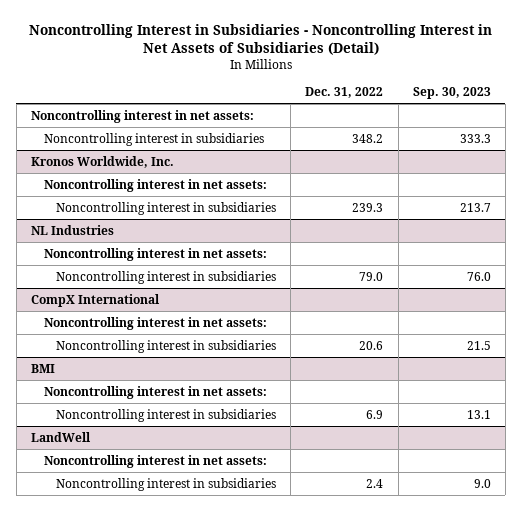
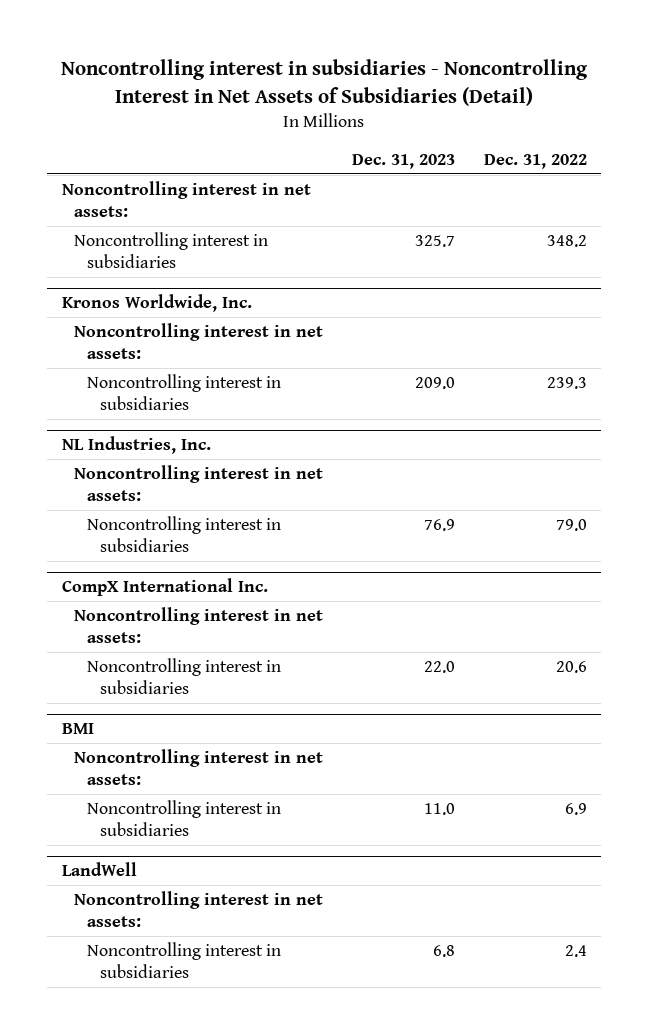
- Noncontrolling Interest in Subsidiaries - Noncontrolling Interest in Net Assets of Subsidiaries (Detail)
+ Noncontrolling interest in subsidiaries - Noncontrolling Interest in Net Assets of Subsidiaries (Detail)
- | Dec. 31, 2022 | Sep. 30, 2023
+ | Dec. 31, 2023 | Dec. 31, 2022
- NL Industries
+ NL Industries, Inc.
- CompX International
+ CompX International Inc.

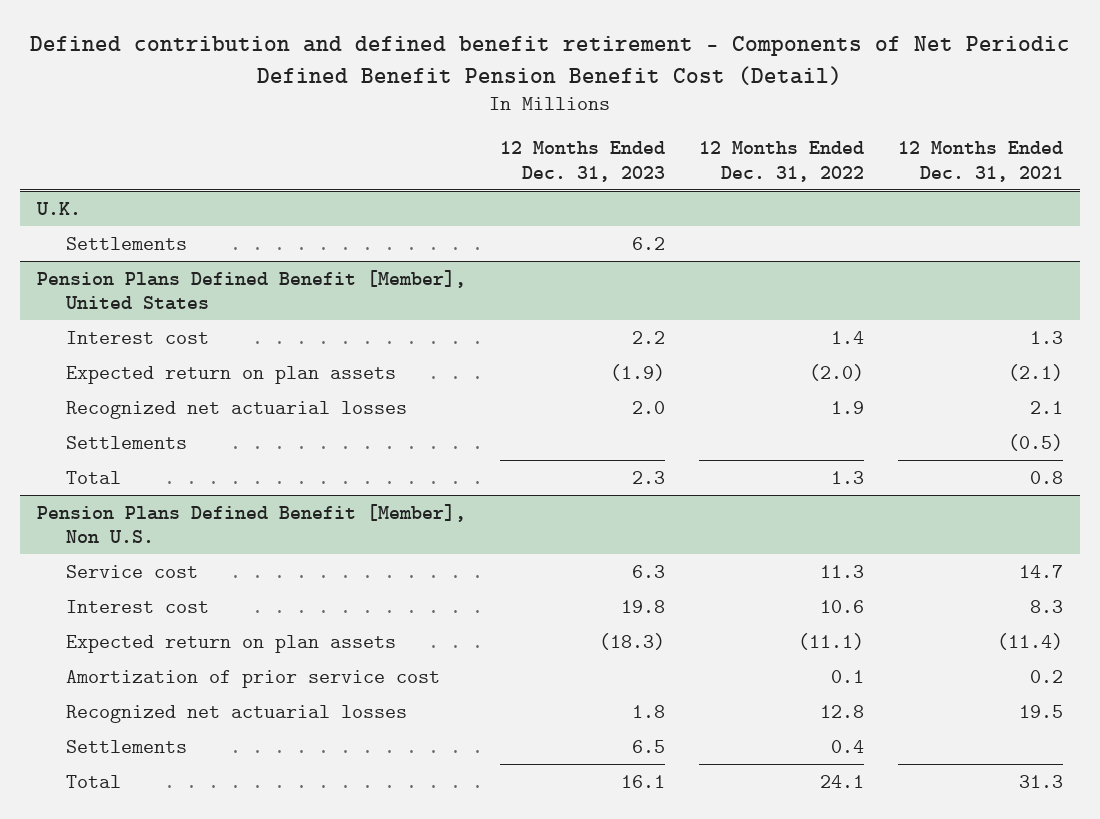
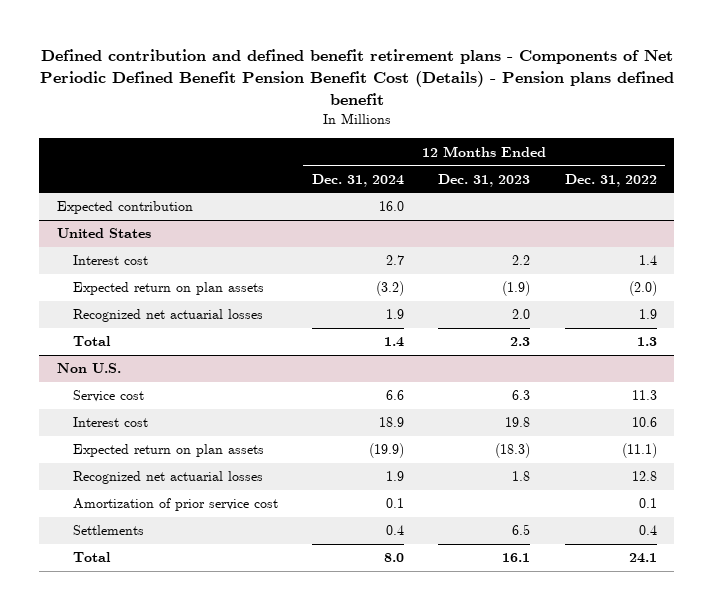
- Defined contribution and defined benefit retirement - Components of Net Periodic Defined Benefit Pension Benefit Cost (Detail)
+ Defined contribution and defined benefit retirement plans - Components of Net Periodic Defined Benefit Pension Benefit Cost (Details) - Pension plans defined benefit
- | 12 Months Ended Dec. 31, 2023 | 12 Months Ended Dec. 31, 2022 | 12 Months Ended Dec. 31, 2021
+ | 12 Months Ended Dec. 31, 2024 | 12 Months Ended Dec. 31, 2023 | 12 Months Ended Dec. 31, 2022
- U.K.
- Settlements | 6.2 | |
- Pension Plans Defined Benefit [Member], United States
+ Expected contribution | 16.0 | |
+ United States
- Settlements | | | (0.5)
- Pension Plans Defined Benefit [Member], Non U.S.
+ Non U.S.
- Amortization of prior service cost | | 0.1 | 0.2
+ Amortization of prior service cost | 0.1 | | 0.1

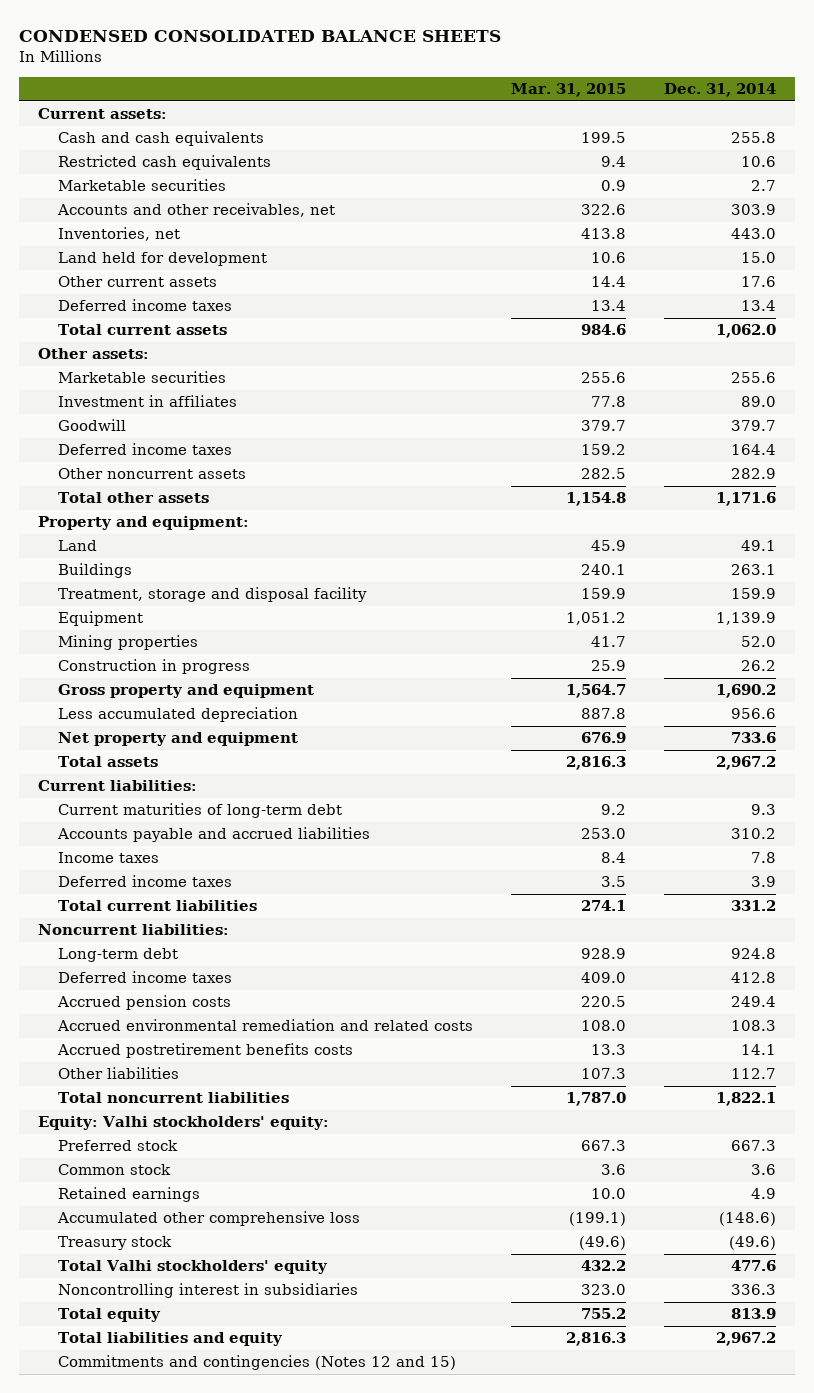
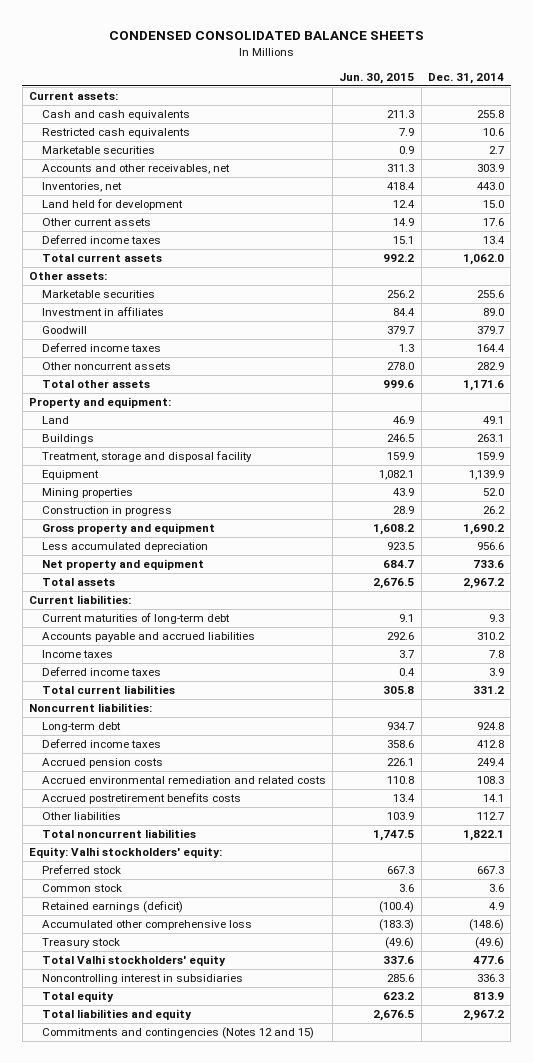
- | Mar. 31, 2015 | Dec. 31, 2014
+ | Jun. 30, 2015 | Dec. 31, 2014
- Retained earnings | 10.0 | 4.9
+ Retained earnings (deficit) | (100.4) | 4.9

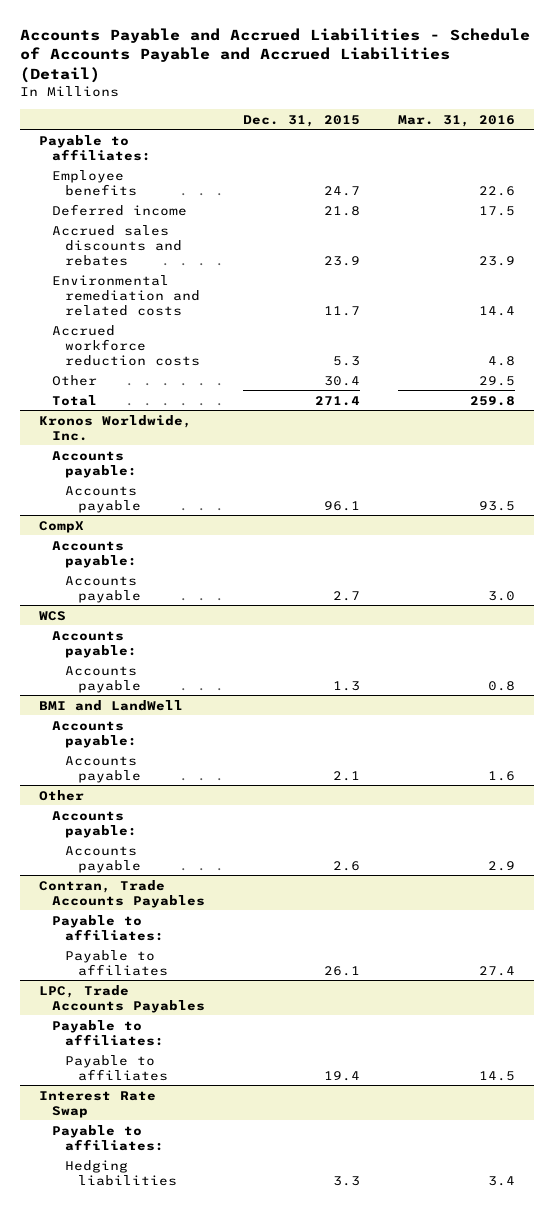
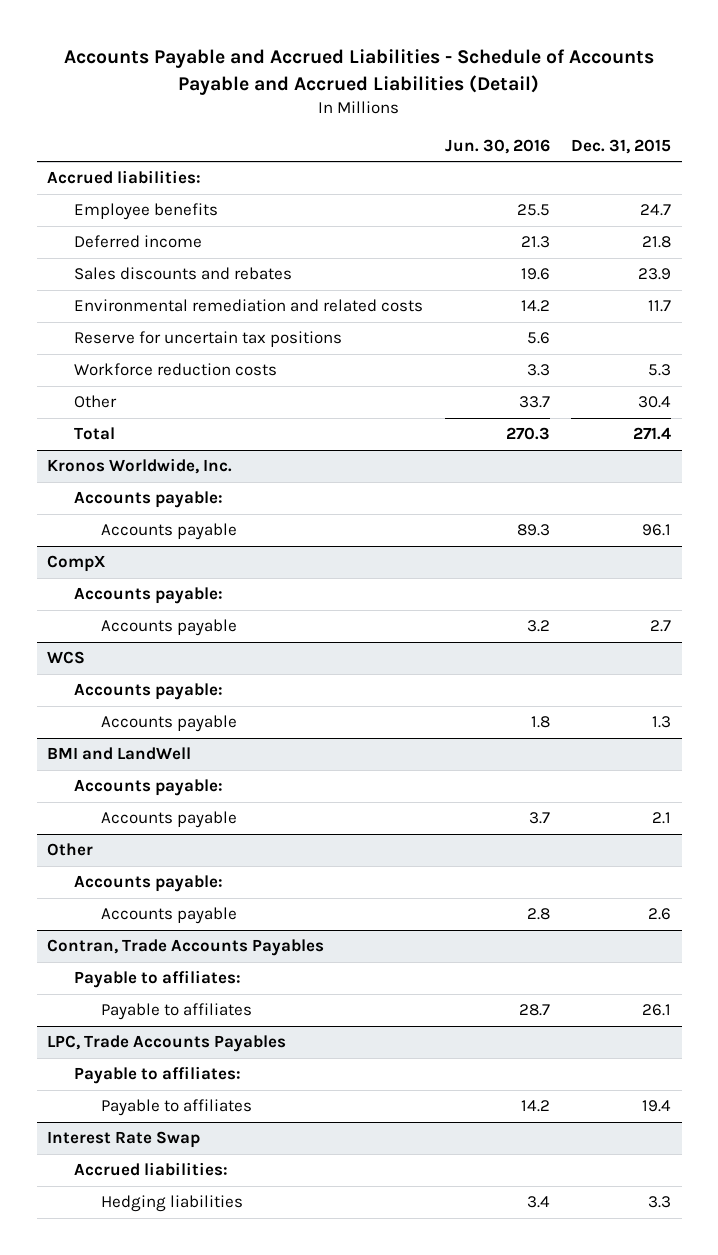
- | Dec. 31, 2015 | Mar. 31, 2016
+ | Jun. 30, 2016 | Dec. 31, 2015
- Payable to affiliates:
+ Accrued liabilities:
- Accrued sales discounts and rebates | 23.9 | 23.9
+ Sales discounts and rebates | 19.6 | 23.9
- Accrued workforce reduction costs | 5.3 | 4.8
+ Reserve for uncertain tax positions | 5.6 |
+ Workforce reduction costs | 3.3 | 5.3
@ Interest Rate Swap
- Payable to affiliates:
+ Accrued liabilities:

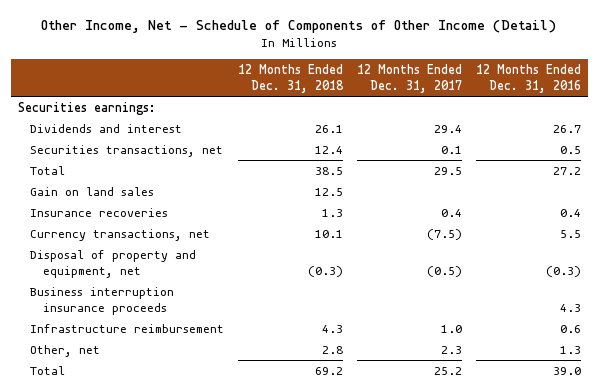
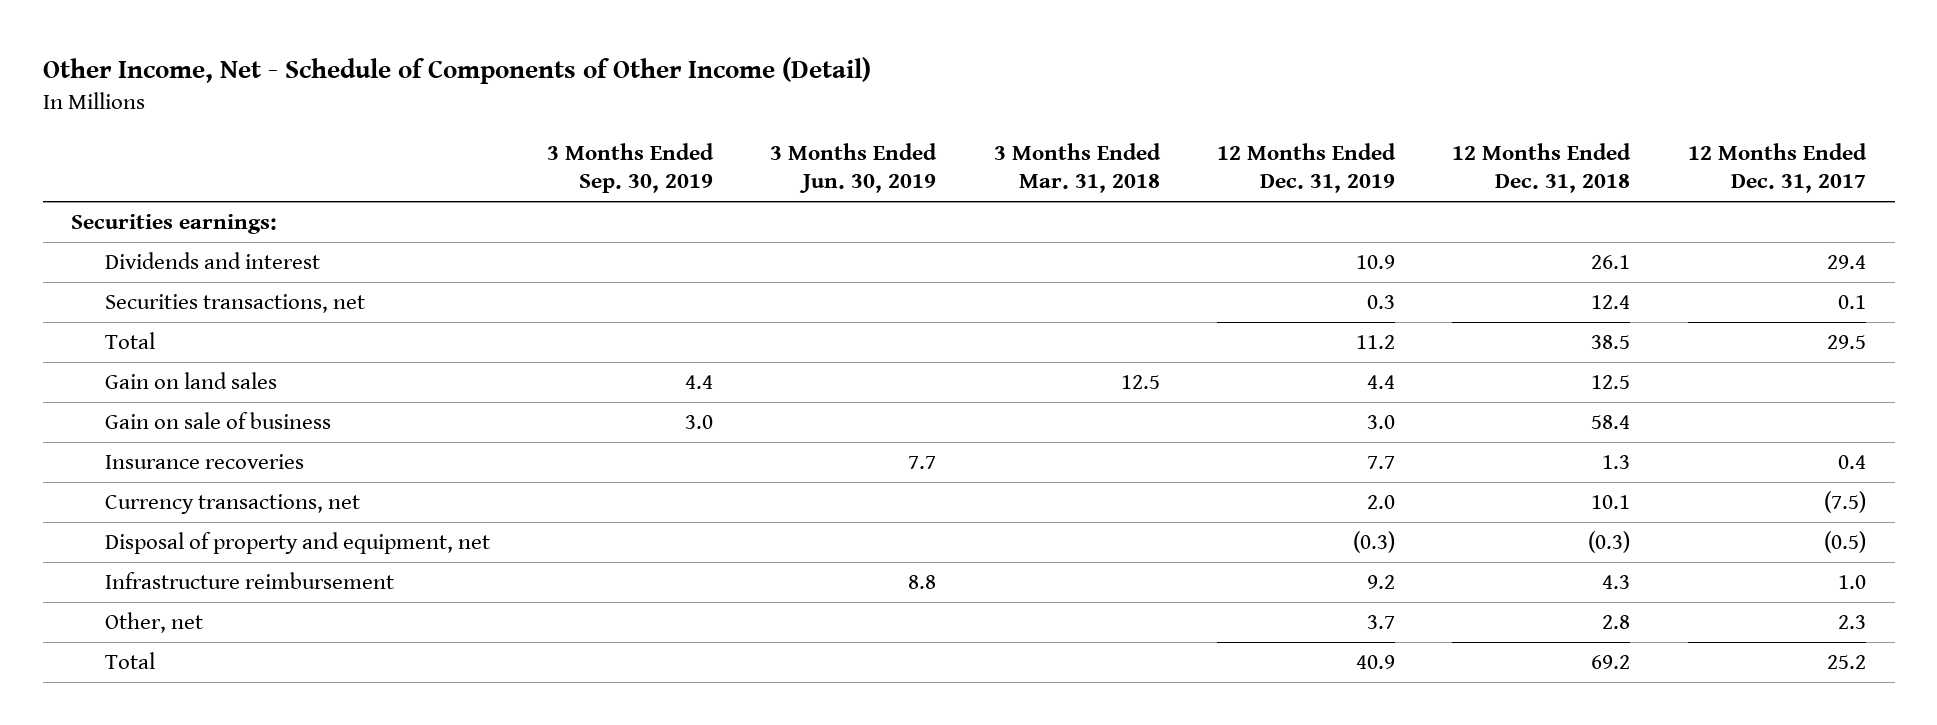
- | 12 Months Ended Dec. 31, 2018 | 12 Months Ended Dec. 31, 2017 | 12 Months Ended Dec. 31, 2016
+ | 3 Months Ended Sep. 30, 2019 | 3 Months Ended Jun. 30, 2019 | 3 Months Ended Mar. 31, 2018 | 12 Months Ended Dec. 31, 2019 | 12 Months Ended Dec. 31, 2018 | 12 Months Ended Dec. 31, 2017
+ Gain on sale of business | 3.0 | | | 3.0 | 58.4 |
- Business interruption insurance proceeds | | | 4.3

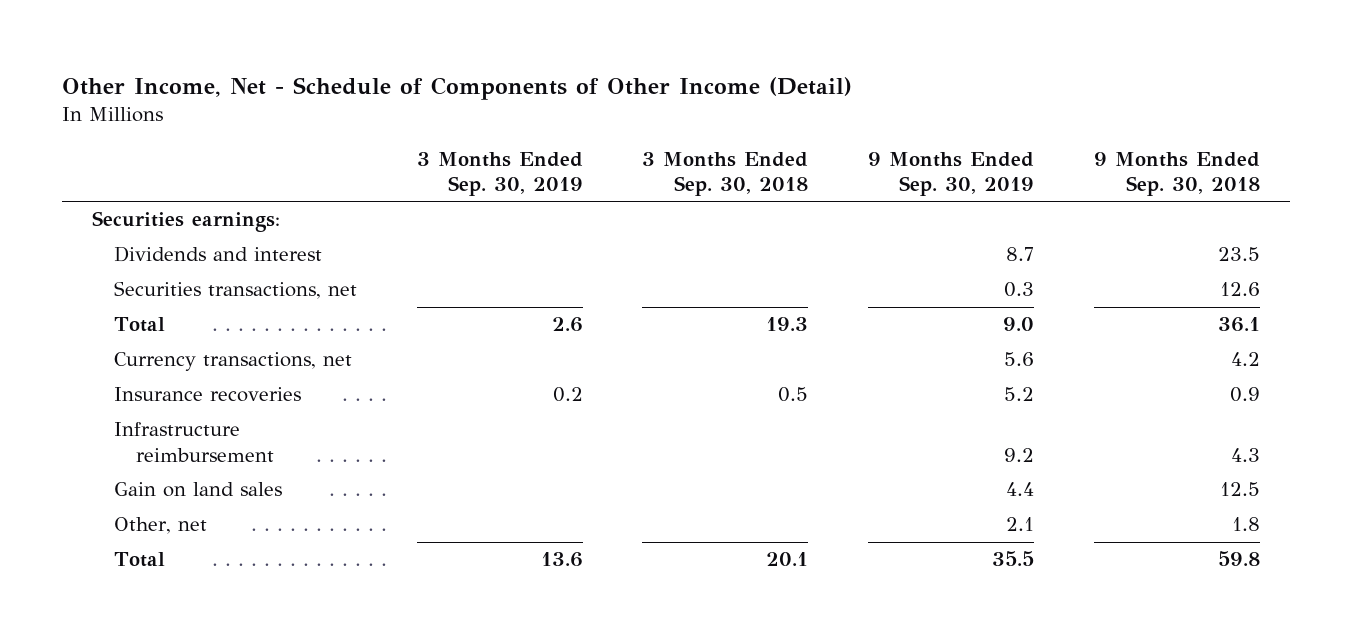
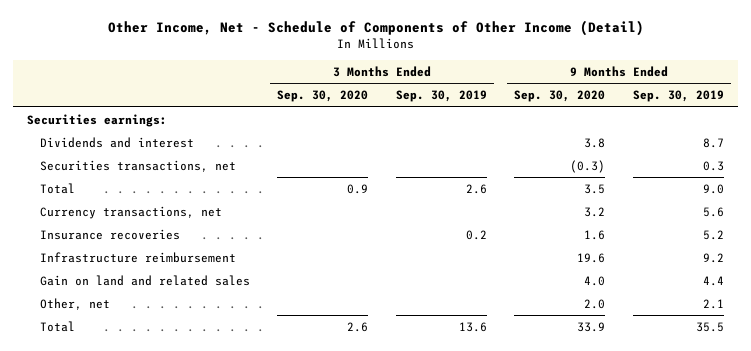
- | 3 Months Ended Sep. 30, 2019 | 3 Months Ended Sep. 30, 2018 | 9 Months Ended Sep. 30, 2019 | 9 Months Ended Sep. 30, 2018
+ | 3 Months Ended Sep. 30, 2020 | 3 Months Ended Sep. 30, 2019 | 9 Months Ended Sep. 30, 2020 | 9 Months Ended Sep. 30, 2019
- Gain on land sales | | | 4.4 | 12.5
+ Gain on land and related sales | | | 4.0 | 4.4

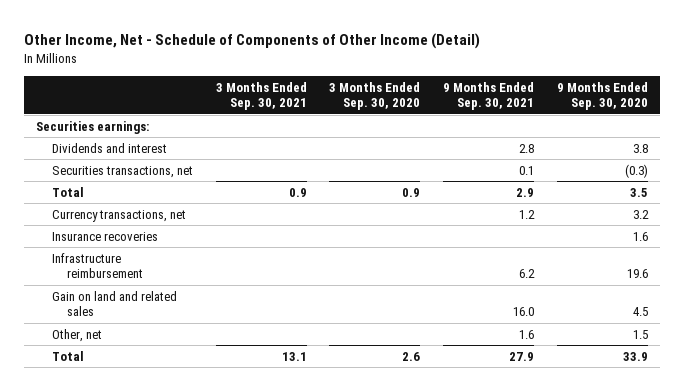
- | 3 Months Ended Sep. 30, 2020 | 3 Months Ended Sep. 30, 2019 | 9 Months Ended Sep. 30, 2020 | 9 Months Ended Sep. 30, 2019
+ | 3 Months Ended Sep. 30, 2021 | 3 Months Ended Sep. 30, 2020 | 9 Months Ended Sep. 30, 2021 | 9 Months Ended Sep. 30, 2020
- Gain on land and related sales | | | 4.0 | 4.4
- Other, net | | | 2.0 | 2.1
+ Gain on land and related sales | | | 16.0 | 4.5
+ Other, net | | | 1.6 | 1.5

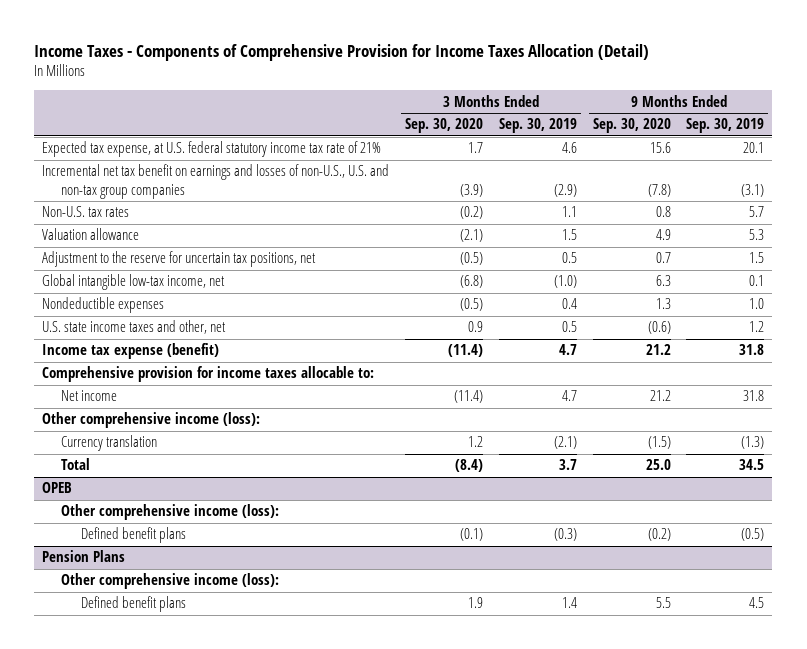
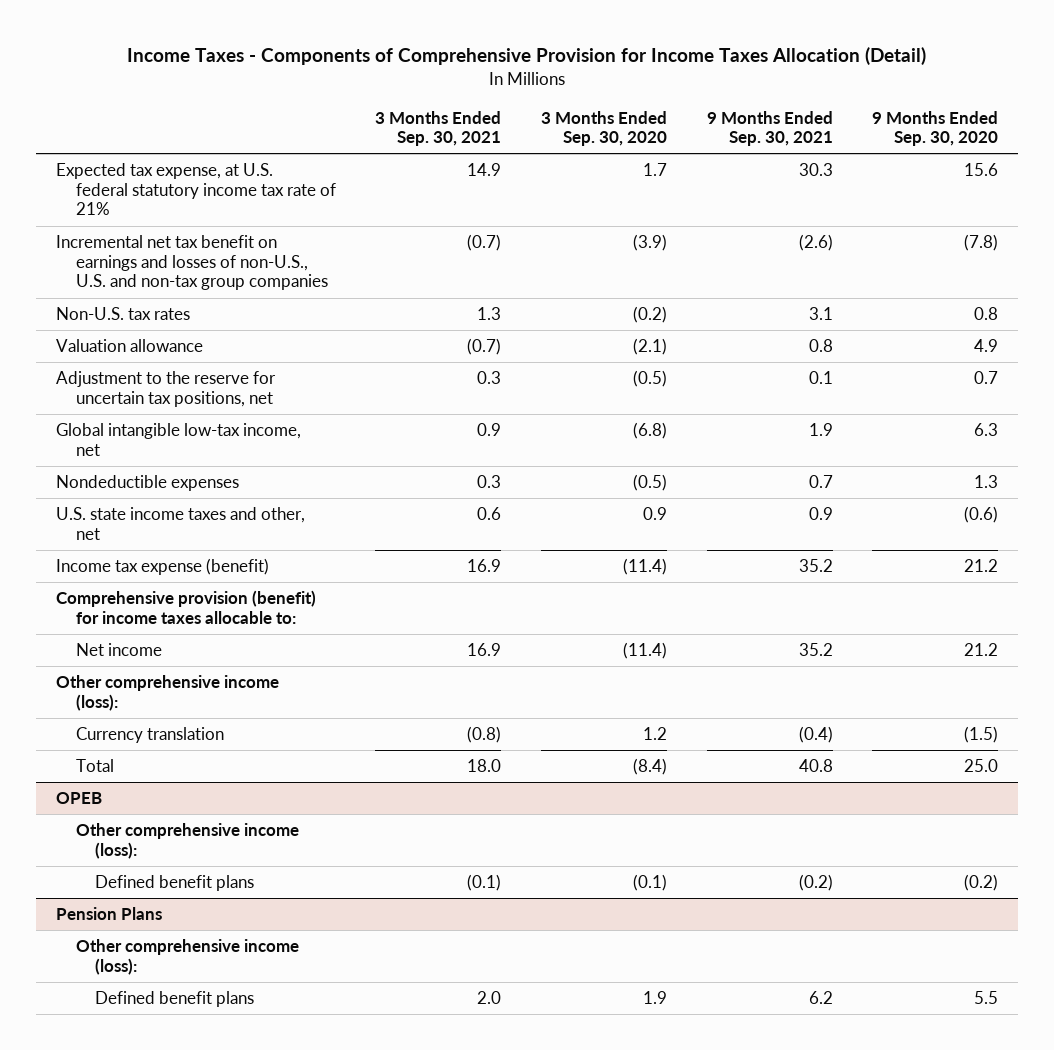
- | 3 Months Ended Sep. 30, 2020 | 3 Months Ended Sep. 30, 2019 | 9 Months Ended Sep. 30, 2020 | 9 Months Ended Sep. 30, 2019
+ | 3 Months Ended Sep. 30, 2021 | 3 Months Ended Sep. 30, 2020 | 9 Months Ended Sep. 30, 2021 | 9 Months Ended Sep. 30, 2020
- Comprehensive provision for income taxes allocable to:
+ Comprehensive provision (benefit) for income taxes allocable to:

